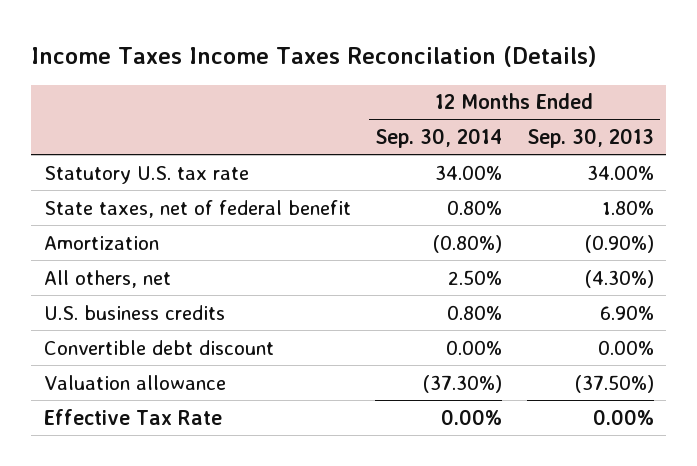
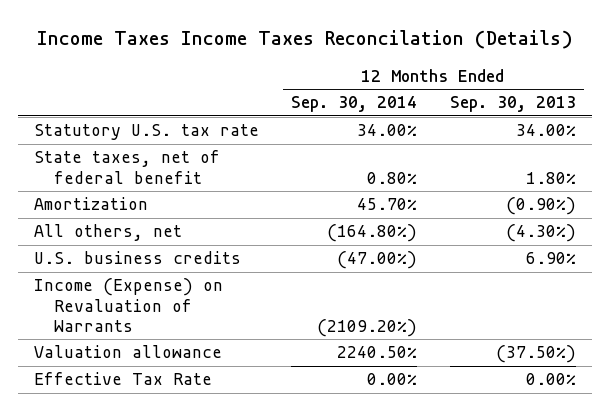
- Amortization | (0.80%) | (0.90%)
- All others, net | 2.50% | (4.30%)
- U.S. business credits | 0.80% | 6.90%
- Convertible debt discount | 0.00% | 0.00%
- Valuation allowance | (37.30%) | (37.50%)
+ Amortization | 45.70% | (0.90%)
+ All others, net | (164.80%) | (4.30%)
+ U.S. business credits | (47.00%) | 6.90%
+ Income (Expense) on Revaluation of Warrants | (2109.20%) |
+ Valuation allowance | 2240.50% | (37.50%)

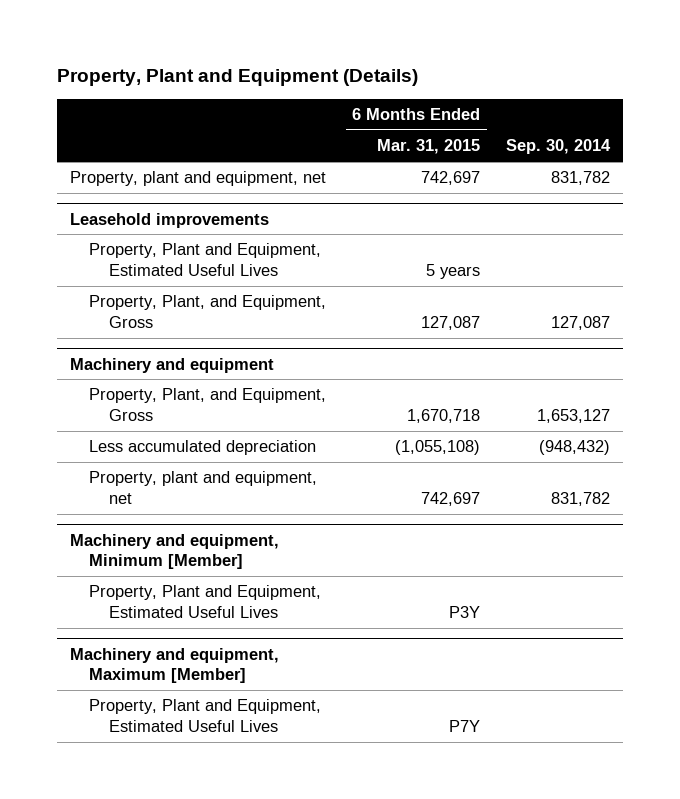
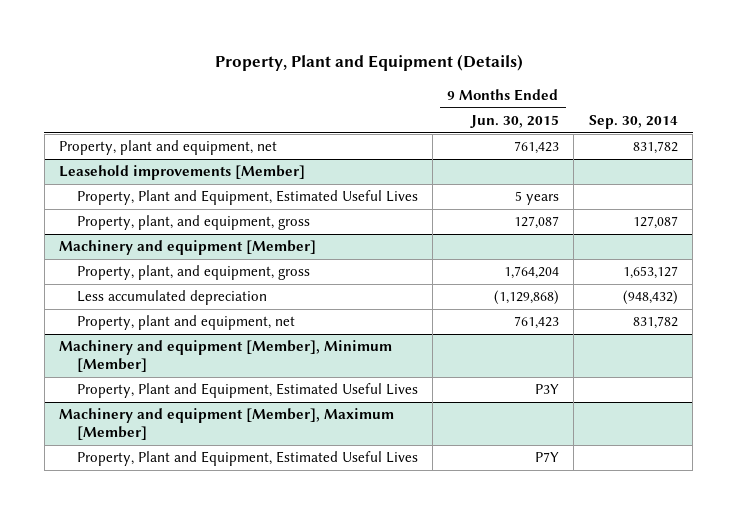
- | 6 Months Ended Mar. 31, 2015 | Sep. 30, 2014
+ | 9 Months Ended Jun. 30, 2015 | Sep. 30, 2014
- Leasehold improvements
+ Leasehold improvements [Member]
- Property, Plant, and Equipment, Gross | 127,087 | 127,087
- Machinery and equipment
- Property, Plant, and Equipment, Gross | 1,670,718 | 1,653,127
+ Property, plant, and equipment, gross | 127,087 | 127,087
+ Machinery and equipment [Member]
+ Property, plant, and equipment, gross | 1,764,204 | 1,653,127
- Machinery and equipment, Minimum [Member]
+ Machinery and equipment [Member], Minimum [Member]
- Machinery and equipment, Maximum [Member]
+ Machinery and equipment [Member], Maximum [Member]

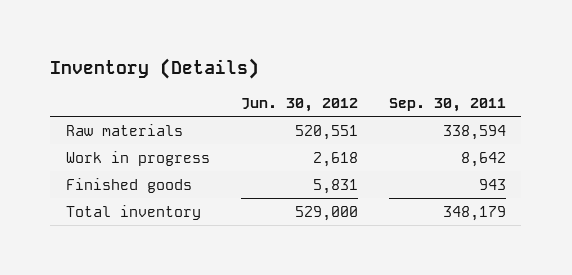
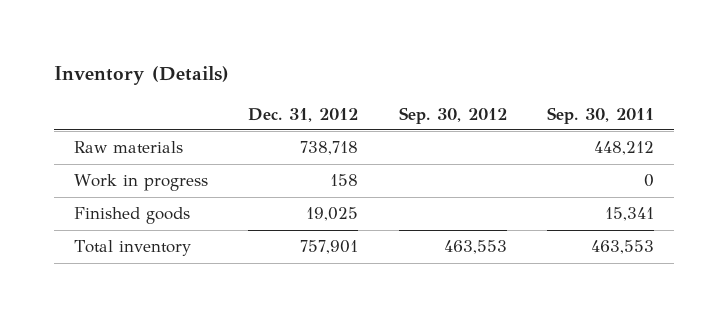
- | Jun. 30, 2012 | Sep. 30, 2011
+ | Dec. 31, 2012 | Sep. 30, 2012 | Sep. 30, 2011
- Raw materials | 520,551 | 338,594
- Work in progress | 2,618 | 8,642
- Finished goods | 5,831 | 943
- Total inventory | 529,000 | 348,179
+ Raw materials | 738,718 | | 448,212
+ Work in progress | 158 | | 0
+ Finished goods | 19,025 | | 15,341
+ Total inventory | 757,901 | 463,553 | 463,553

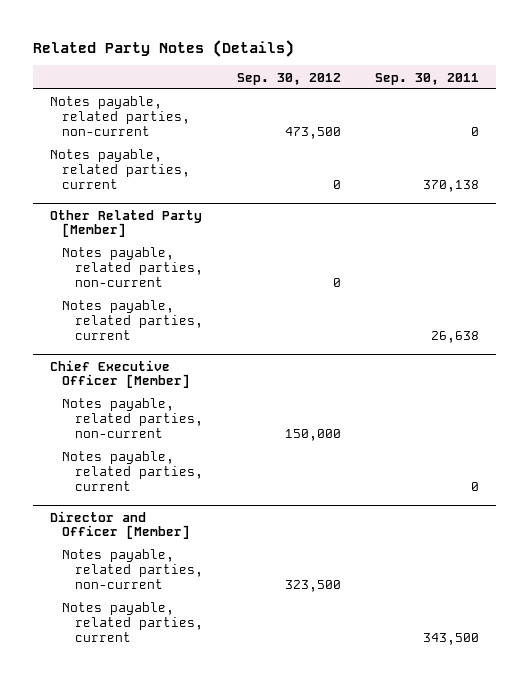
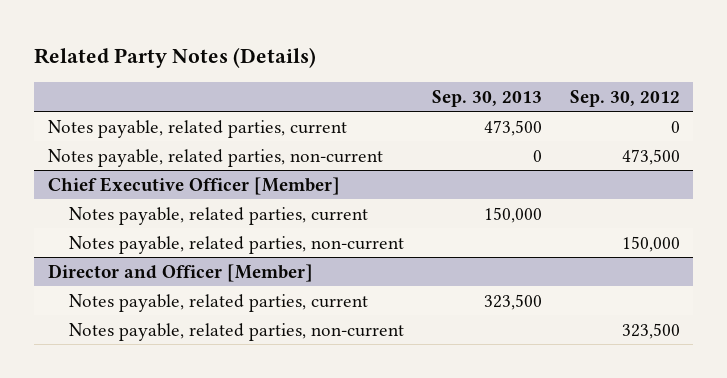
- | Sep. 30, 2012 | Sep. 30, 2011
+ | Sep. 30, 2013 | Sep. 30, 2012
- Other Related Party [Member]
- Notes payable, related parties, non-current | 0 |
- Notes payable, related parties, current | | 26,638
moved down: Notes payable, related parties, non-current | 0 | 473,500
@ Chief Executive Officer [Member]
moved down: Notes payable, related parties, non-current | | 150,000
@ Director and Officer [Member]
moved down: Notes payable, related parties, non-current | | 323,500

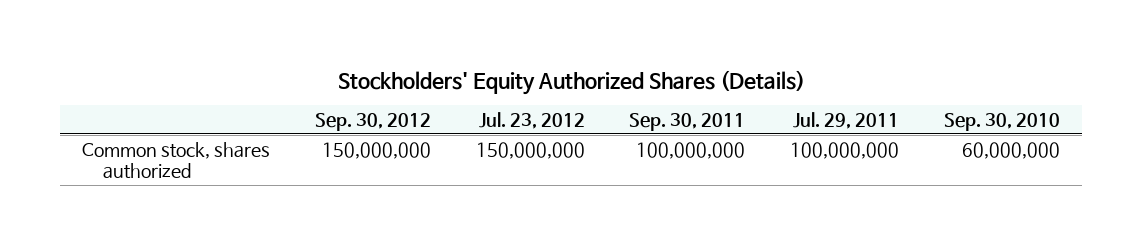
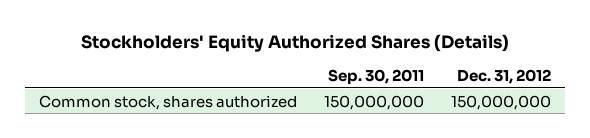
- | Sep. 30, 2012 | Jul. 23, 2012 | Sep. 30, 2011 | Jul. 29, 2011 | Sep. 30, 2010
+ | Sep. 30, 2011 | Dec. 31, 2012
- Common stock, shares authorized | 150,000,000 | 150,000,000 | 100,000,000 | 100,000,000 | 60,000,000
+ Common stock, shares authorized | 150,000,000 | 150,000,000

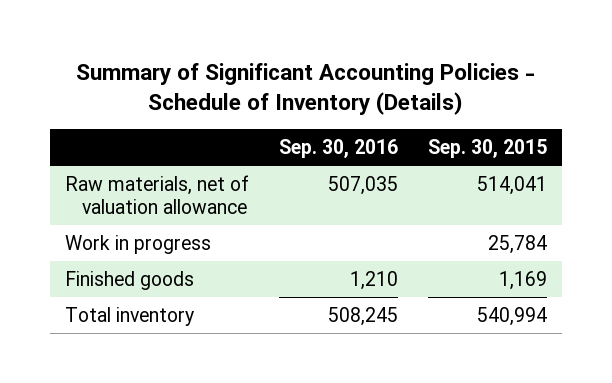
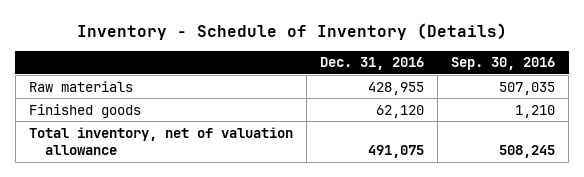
- Summary of Significant Accounting Policies - Schedule of Inventory (Details)
+ Inventory - Schedule of Inventory (Details)
- | Sep. 30, 2016 | Sep. 30, 2015
+ | Dec. 31, 2016 | Sep. 30, 2016
- Raw materials, net of valuation allowance | 507,035 | 514,041
- Work in progress | | 25,784
+ Raw materials | 428,955 | 507,035
- Total inventory | 508,245 | 540,994
+ Total inventory, net of valuation allowance | 491,075 | 508,245

